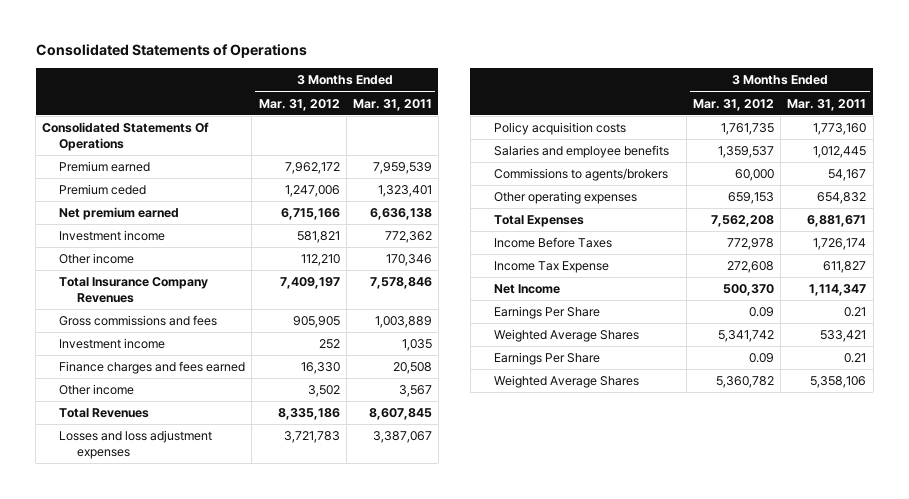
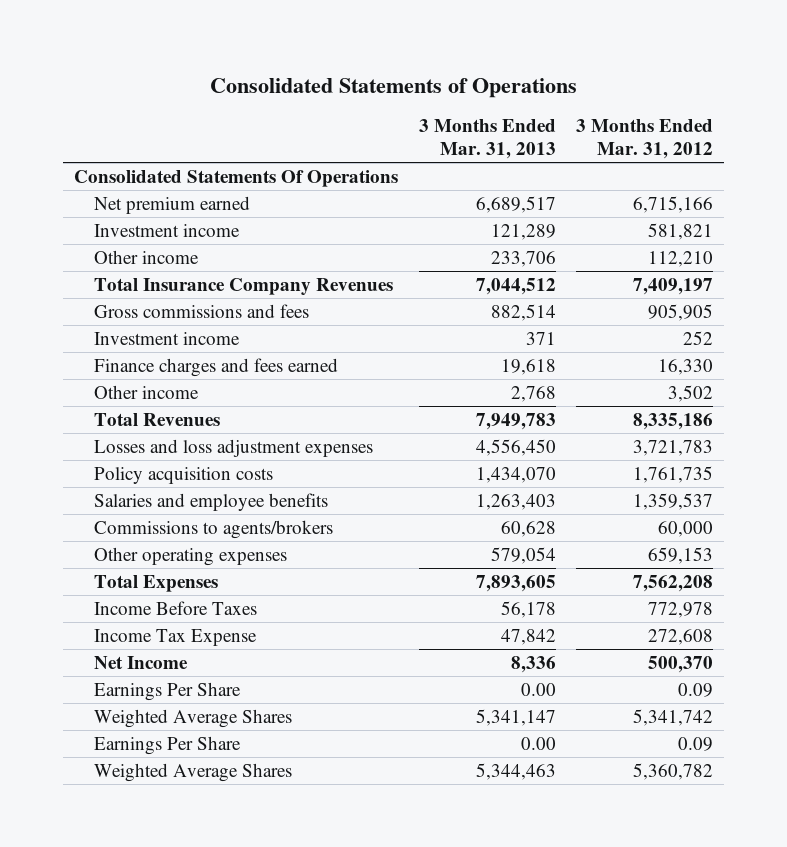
- | 3 Months Ended Mar. 31, 2012 | 3 Months Ended Mar. 31, 2011
+ | 3 Months Ended Mar. 31, 2013 | 3 Months Ended Mar. 31, 2012
- Premium earned | 7,962,172 | 7,959,539
- Premium ceded | 1,247,006 | 1,323,401

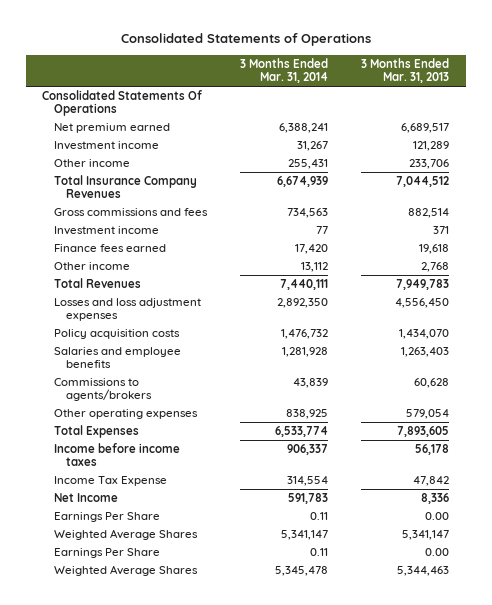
- | 3 Months Ended Mar. 31, 2013 | 3 Months Ended Mar. 31, 2012
+ | 3 Months Ended Mar. 31, 2014 | 3 Months Ended Mar. 31, 2013
- Finance charges and fees earned | 19,618 | 16,330
+ Finance fees earned | 17,420 | 19,618
- Income Before Taxes | 56,178 | 772,978
+ Income before income taxes | 906,337 | 56,178

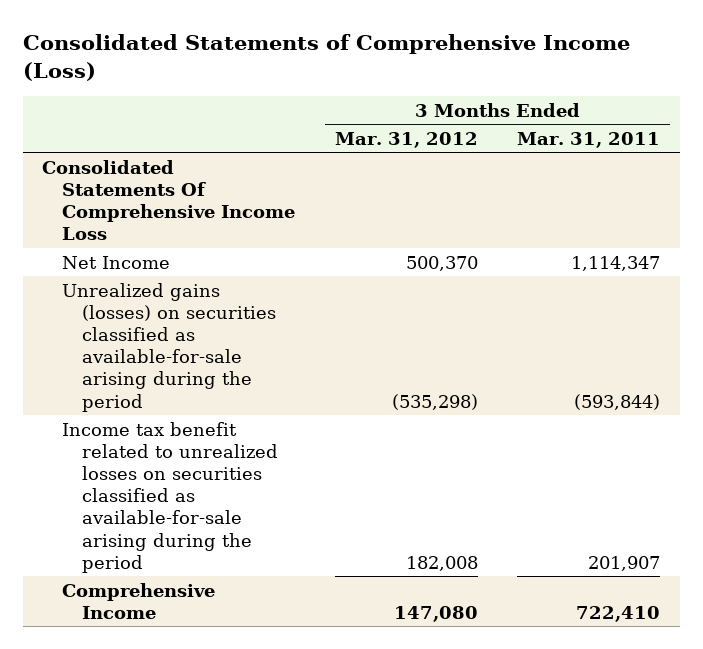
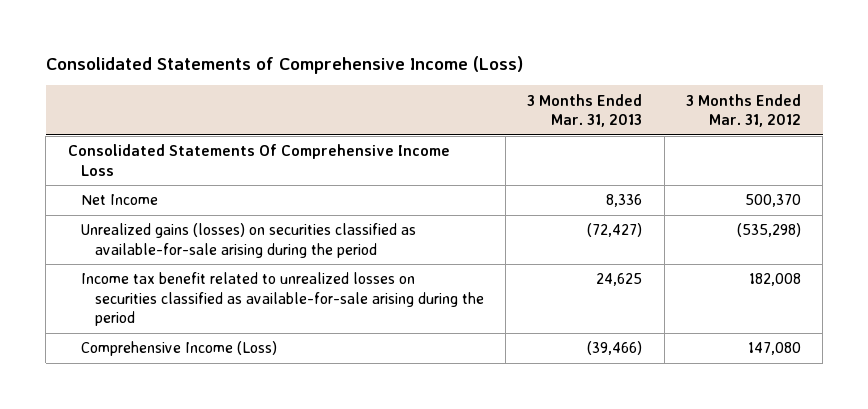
- | 3 Months Ended Mar. 31, 2012 | 3 Months Ended Mar. 31, 2011
+ | 3 Months Ended Mar. 31, 2013 | 3 Months Ended Mar. 31, 2012
- Comprehensive Income | 147,080 | 722,410
+ Comprehensive Income (Loss) | (39,466) | 147,080

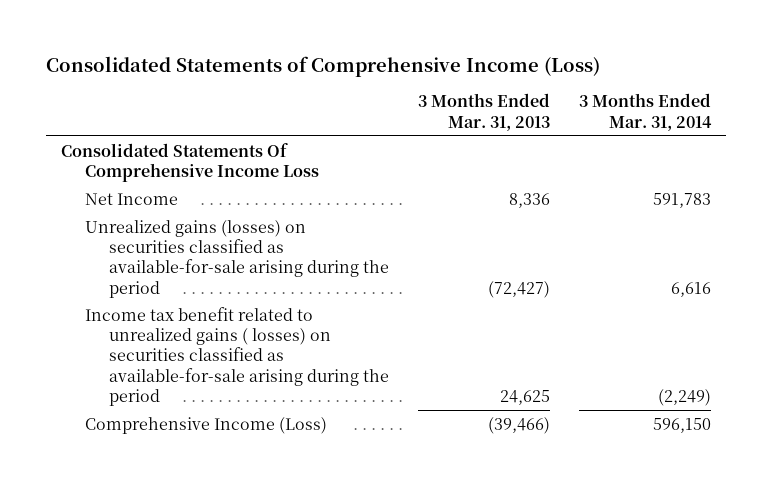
- | 3 Months Ended Mar. 31, 2013 | 3 Months Ended Mar. 31, 2012
+ | 3 Months Ended Mar. 31, 2013 | 3 Months Ended Mar. 31, 2014
- Income tax benefit related to unrealized losses on securities classified as available-for-sale arising during the period | 24,625 | 182,008
+ Income tax benefit related to unrealized gains ( losses) on securities classified as available-for-sale arising during the period | 24,625 | (2,249)

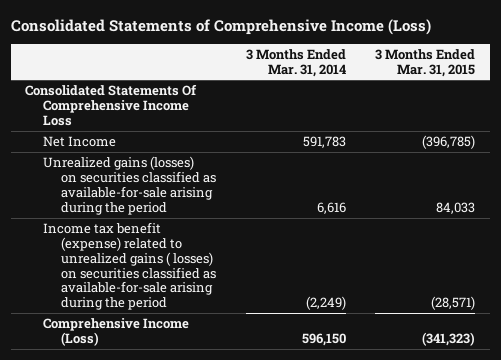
- | 3 Months Ended Mar. 31, 2013 | 3 Months Ended Mar. 31, 2014
+ | 3 Months Ended Mar. 31, 2014 | 3 Months Ended Mar. 31, 2015
- Income tax benefit related to unrealized gains ( losses) on securities classified as available-for-sale arising during the period | 24,625 | (2,249)
+ Income tax benefit (expense) related to unrealized gains ( losses) on securities classified as available-for-sale arising during the period | (2,249) | (28,571)

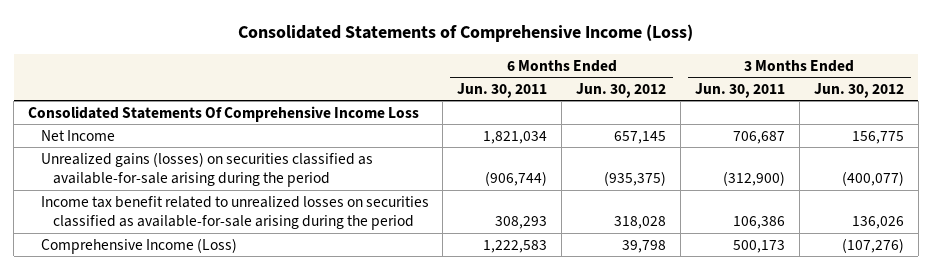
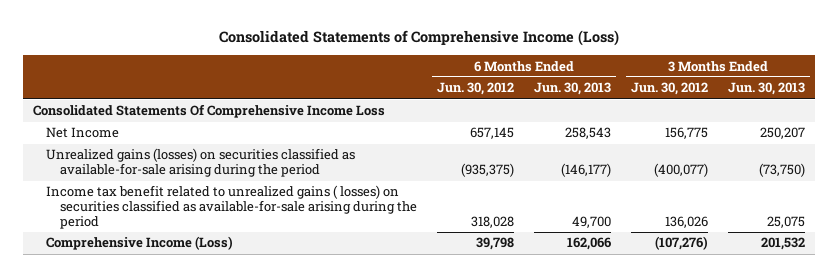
- | 6 Months Ended Jun. 30, 2011 | 6 Months Ended Jun. 30, 2012 | 3 Months Ended Jun. 30, 2011 | 3 Months Ended Jun. 30, 2012
+ | 6 Months Ended Jun. 30, 2012 | 6 Months Ended Jun. 30, 2013 | 3 Months Ended Jun. 30, 2012 | 3 Months Ended Jun. 30, 2013
- Income tax benefit related to unrealized losses on securities classified as available-for-sale arising during the period | 308,293 | 318,028 | 106,386 | 136,026
+ Income tax benefit related to unrealized gains ( losses) on securities classified as available-for-sale arising during the period | 318,028 | 49,700 | 136,026 | 25,075

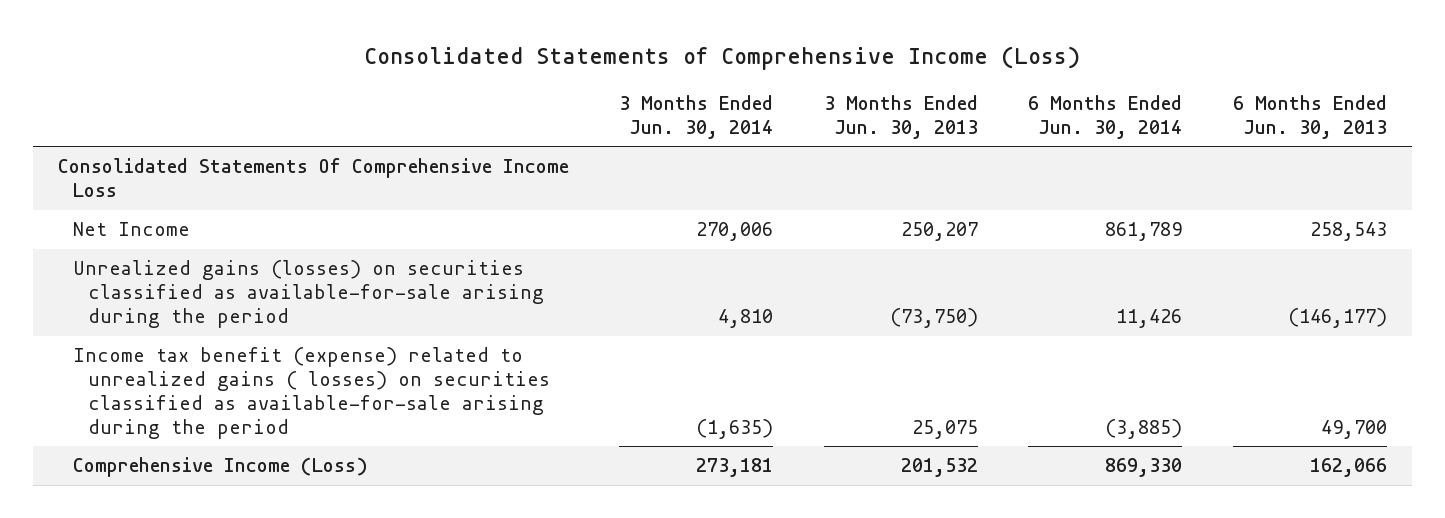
- | 6 Months Ended Jun. 30, 2012 | 6 Months Ended Jun. 30, 2013 | 3 Months Ended Jun. 30, 2012 | 3 Months Ended Jun. 30, 2013
+ | 3 Months Ended Jun. 30, 2014 | 3 Months Ended Jun. 30, 2013 | 6 Months Ended Jun. 30, 2014 | 6 Months Ended Jun. 30, 2013
- Income tax benefit related to unrealized gains ( losses) on securities classified as available-for-sale arising during the period | 318,028 | 49,700 | 136,026 | 25,075
+ Income tax benefit (expense) related to unrealized gains ( losses) on securities classified as available-for-sale arising during the period | (1,635) | 25,075 | (3,885) | 49,700

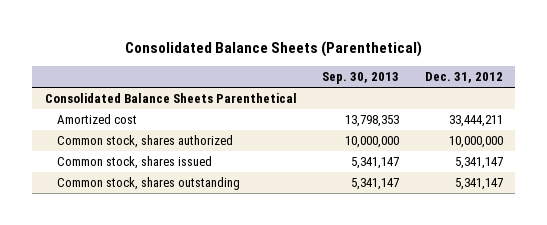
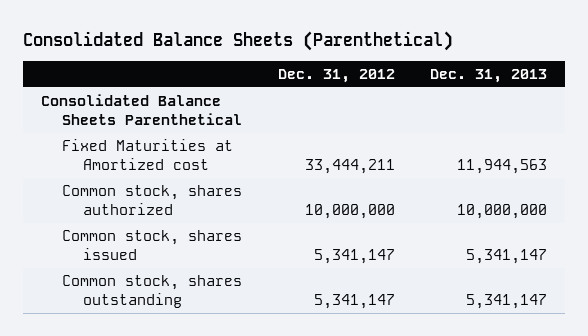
- | Sep. 30, 2013 | Dec. 31, 2012
+ | Dec. 31, 2012 | Dec. 31, 2013
- Amortized cost | 13,798,353 | 33,444,211
+ Fixed Maturities at Amortized cost | 33,444,211 | 11,944,563

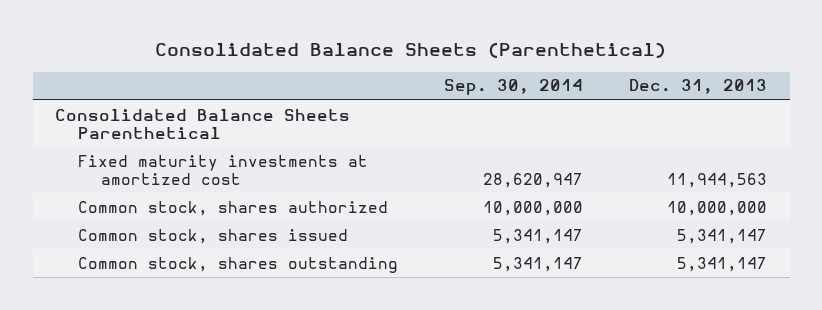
- | Dec. 31, 2012 | Dec. 31, 2013
+ | Sep. 30, 2014 | Dec. 31, 2013
- Fixed Maturities at Amortized cost | 33,444,211 | 11,944,563
+ Fixed maturity investments at amortized cost | 28,620,947 | 11,944,563

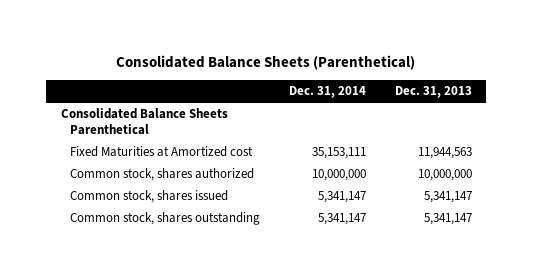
- | Sep. 30, 2014 | Dec. 31, 2013
+ | Dec. 31, 2014 | Dec. 31, 2013
- Fixed maturity investments at amortized cost | 28,620,947 | 11,944,563
+ Fixed Maturities at Amortized cost | 35,153,111 | 11,944,563

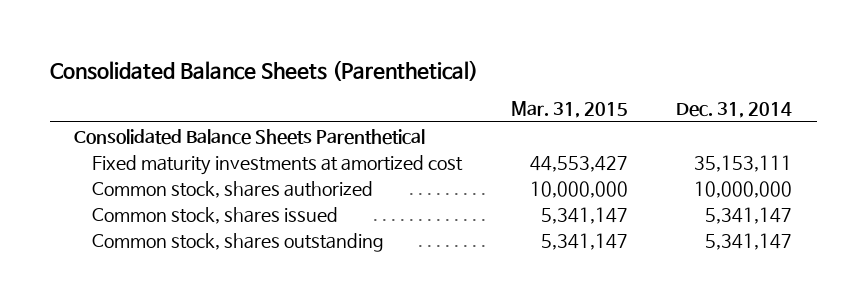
- | Dec. 31, 2014 | Dec. 31, 2013
+ | Mar. 31, 2015 | Dec. 31, 2014
- Fixed Maturities at Amortized cost | 35,153,111 | 11,944,563
+ Fixed maturity investments at amortized cost | 44,553,427 | 35,153,111

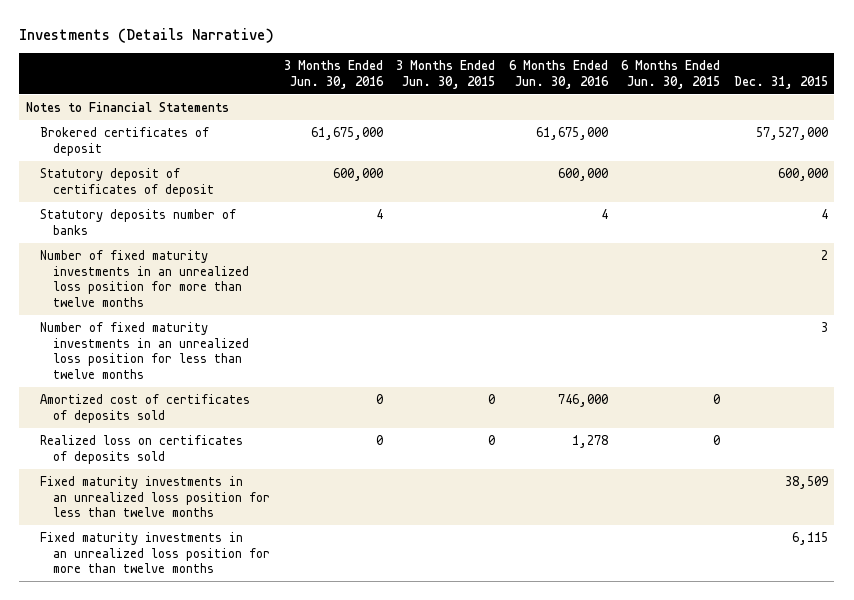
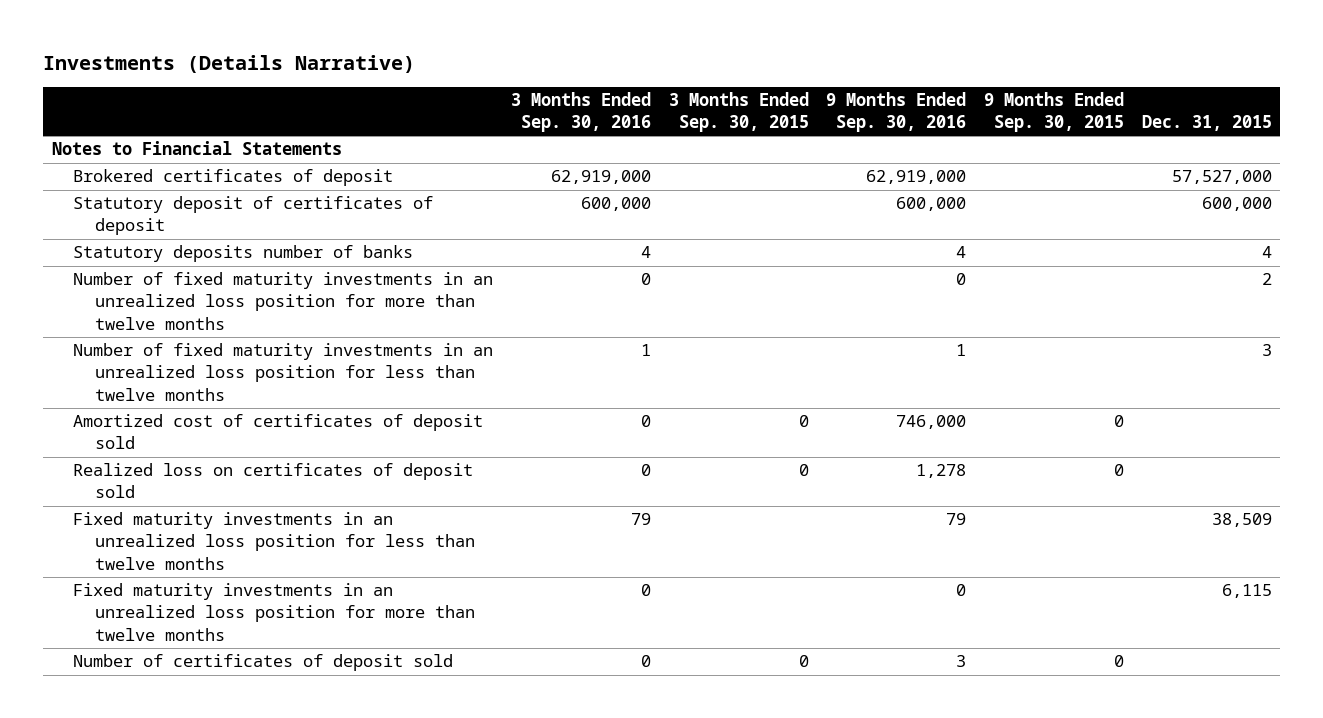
- | 3 Months Ended Jun. 30, 2016 | 3 Months Ended Jun. 30, 2015 | 6 Months Ended Jun. 30, 2016 | 6 Months Ended Jun. 30, 2015 | Dec. 31, 2015
+ | 3 Months Ended Sep. 30, 2016 | 3 Months Ended Sep. 30, 2015 | 9 Months Ended Sep. 30, 2016 | 9 Months Ended Sep. 30, 2015 | Dec. 31, 2015
- Amortized cost of certificates of deposits sold | 0 | 0 | 746,000 | 0 |
- Realized loss on certificates of deposits sold | 0 | 0 | 1,278 | 0 |
+ Amortized cost of certificates of deposit sold | 0 | 0 | 746,000 | 0 |
+ Realized loss on certificates of deposit sold | 0 | 0 | 1,278 | 0 |
+ Number of certificates of deposit sold | 0 | 0 | 3 | 0 |

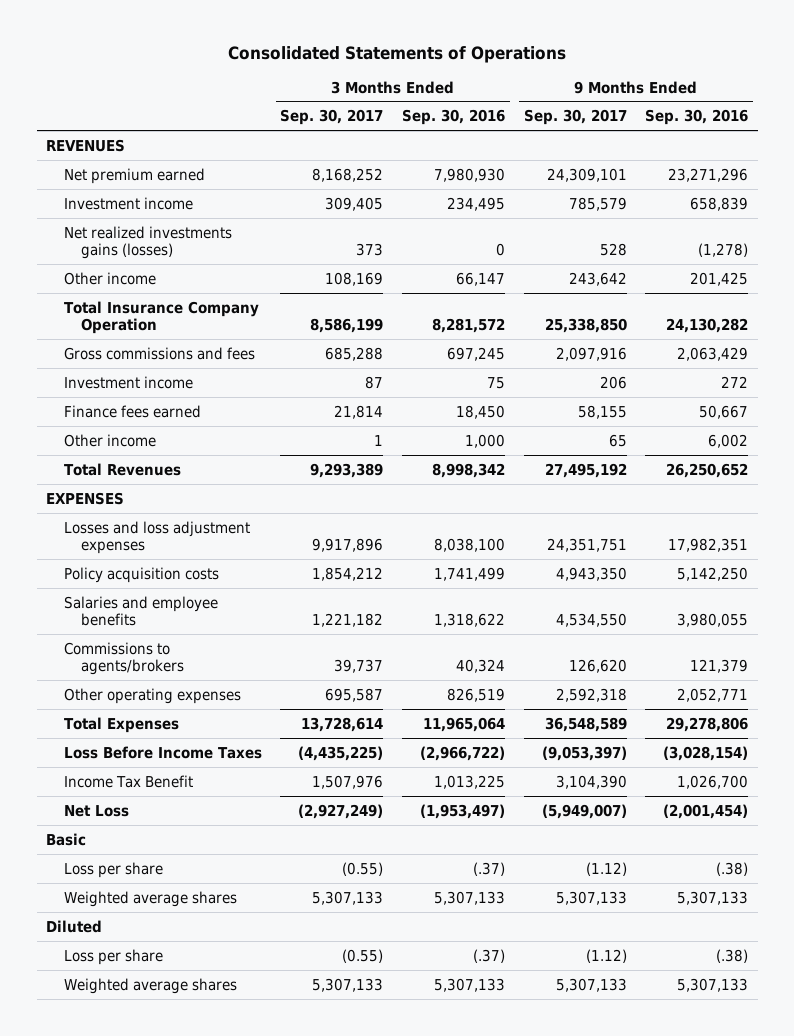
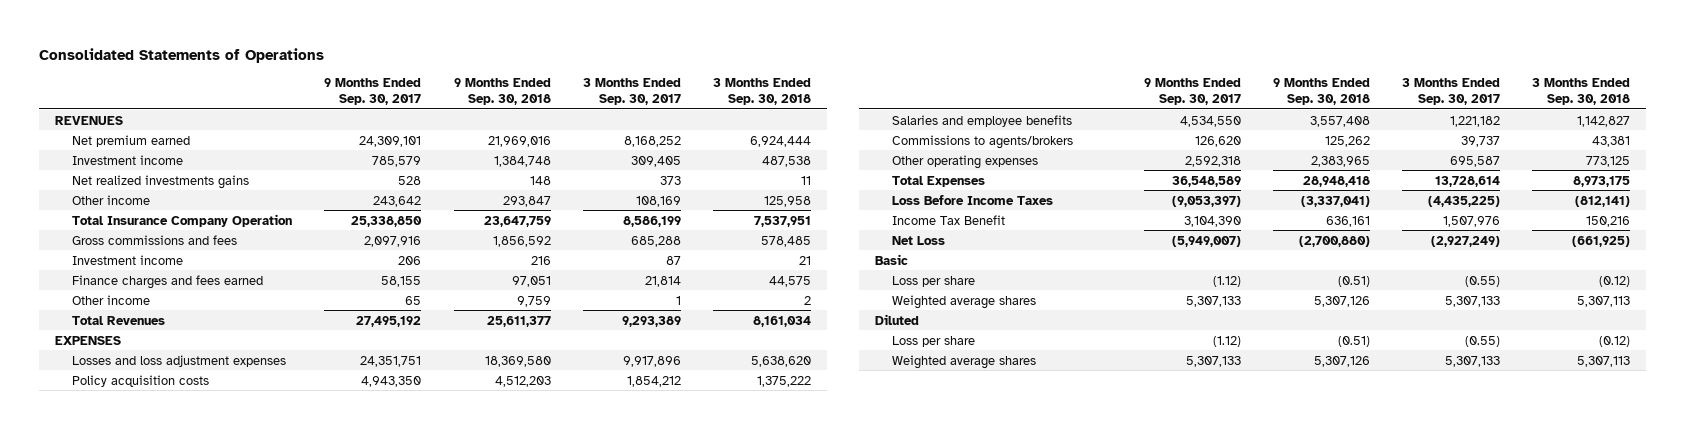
- | 3 Months Ended Sep. 30, 2017 | 3 Months Ended Sep. 30, 2016 | 9 Months Ended Sep. 30, 2017 | 9 Months Ended Sep. 30, 2016
+ | 9 Months Ended Sep. 30, 2017 | 9 Months Ended Sep. 30, 2018 | 3 Months Ended Sep. 30, 2017 | 3 Months Ended Sep. 30, 2018
- Net realized investments gains (losses) | 373 | 0 | 528 | (1,278)
+ Net realized investments gains | 528 | 148 | 373 | 11
- Finance fees earned | 21,814 | 18,450 | 58,155 | 50,667
+ Finance charges and fees earned | 58,155 | 97,051 | 21,814 | 44,575

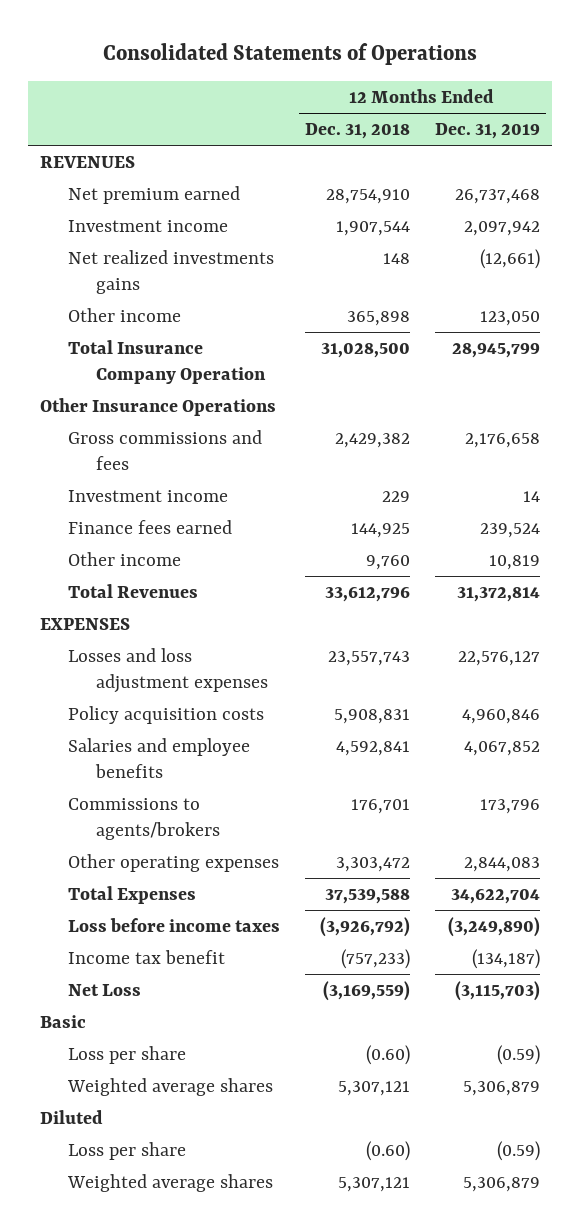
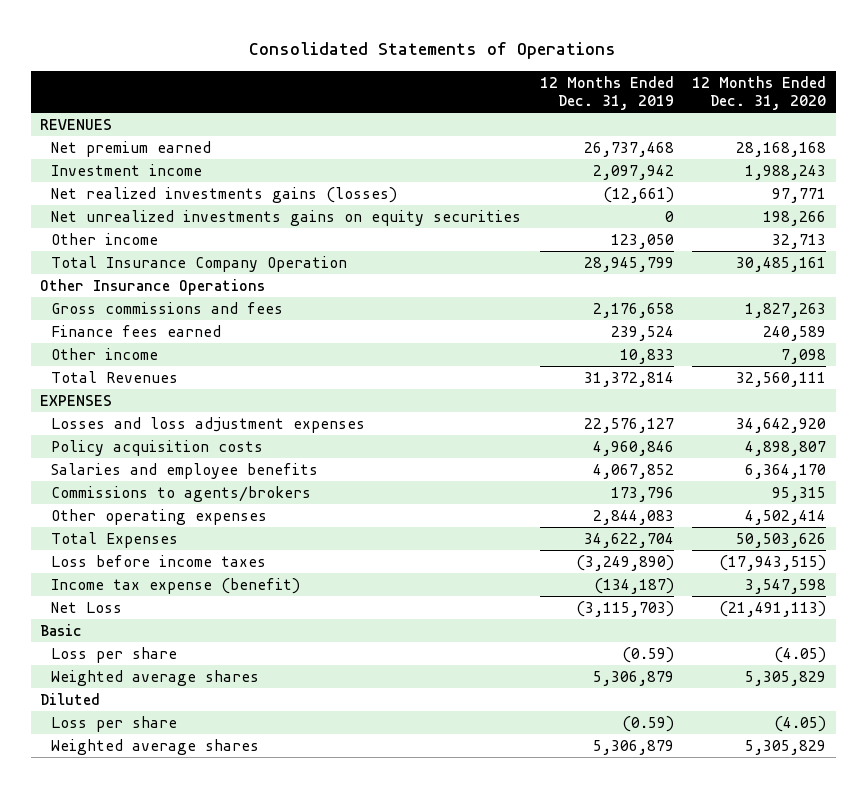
- | 12 Months Ended Dec. 31, 2018 | 12 Months Ended Dec. 31, 2019
+ | 12 Months Ended Dec. 31, 2019 | 12 Months Ended Dec. 31, 2020
- Net realized investments gains | 148 | (12,661)
+ Net realized investments gains (losses) | (12,661) | 97,771
+ Net unrealized investments gains on equity securities | 0 | 198,266
- Investment income | 229 | 14
- Other income | 9,760 | 10,819
+ Other income | 10,833 | 7,098
- Income tax benefit | (757,233) | (134,187)
+ Income tax expense (benefit) | (134,187) | 3,547,598

